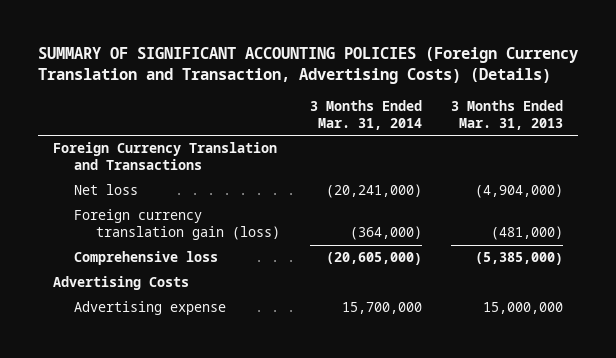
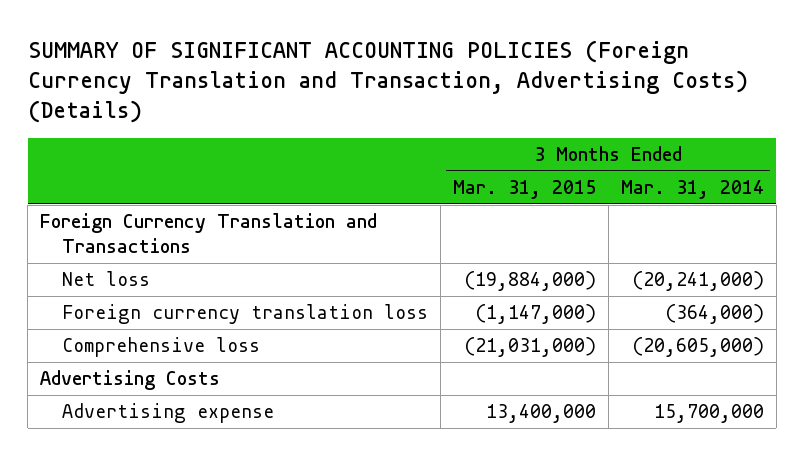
- | 3 Months Ended Mar. 31, 2014 | 3 Months Ended Mar. 31, 2013
+ | 3 Months Ended Mar. 31, 2015 | 3 Months Ended Mar. 31, 2014
- Foreign currency translation gain (loss) | (364,000) | (481,000)
+ Foreign currency translation loss | (1,147,000) | (364,000)

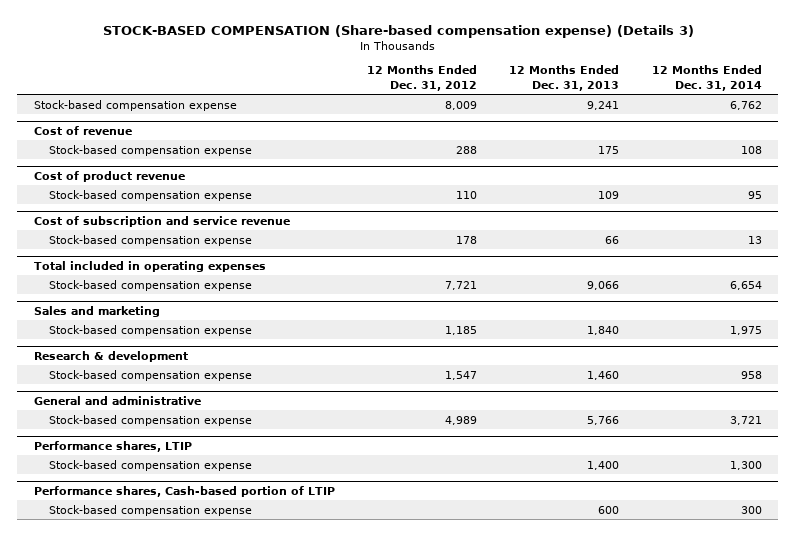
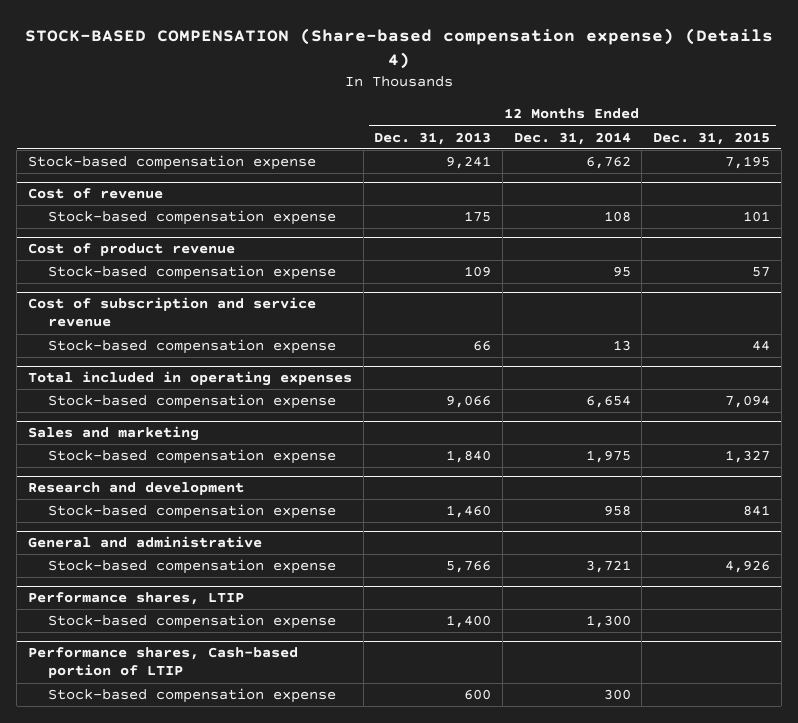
- STOCK-BASED COMPENSATION (Share-based compensation expense) (Details 3)
+ STOCK-BASED COMPENSATION (Share-based compensation expense) (Details 4)
- | 12 Months Ended Dec. 31, 2012 | 12 Months Ended Dec. 31, 2013 | 12 Months Ended Dec. 31, 2014
+ | 12 Months Ended Dec. 31, 2013 | 12 Months Ended Dec. 31, 2014 | 12 Months Ended Dec. 31, 2015
- Research & development
+ Research and development

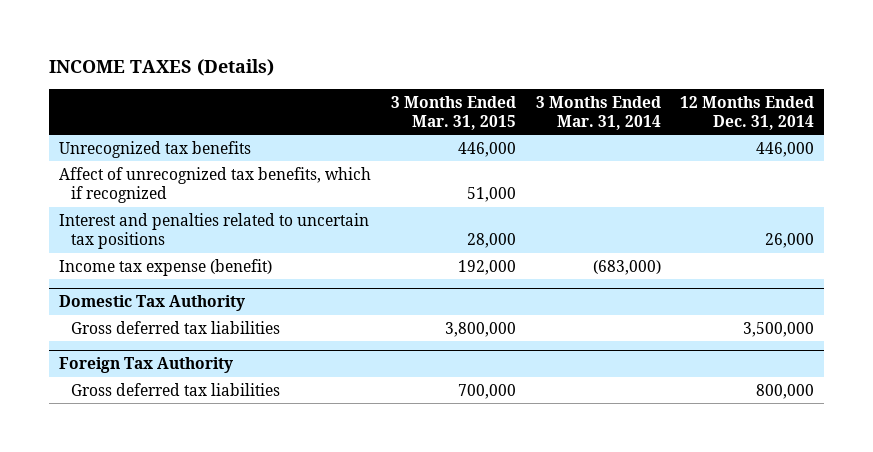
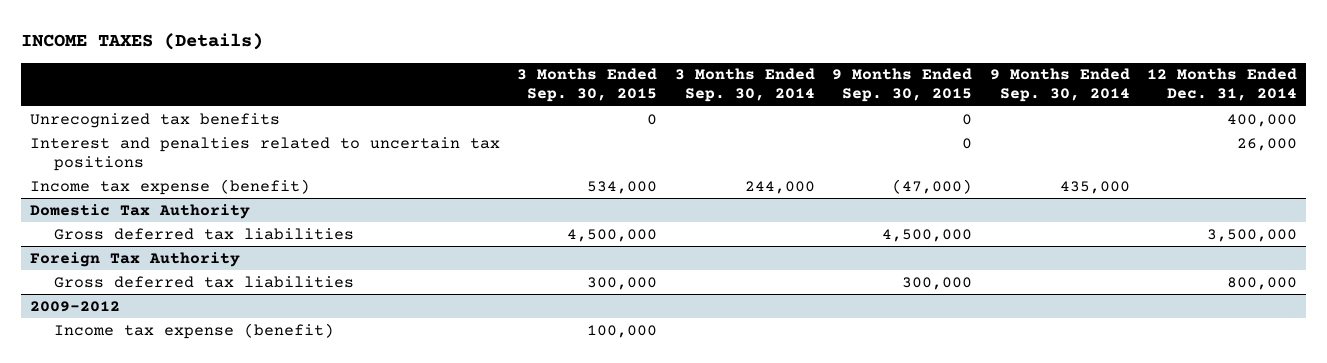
- | 3 Months Ended Mar. 31, 2015 | 3 Months Ended Mar. 31, 2014 | 12 Months Ended Dec. 31, 2014
+ | 3 Months Ended Sep. 30, 2015 | 3 Months Ended Sep. 30, 2014 | 9 Months Ended Sep. 30, 2015 | 9 Months Ended Sep. 30, 2014 | 12 Months Ended Dec. 31, 2014
- Unrecognized tax benefits | 446,000 | | 446,000
- Affect of unrecognized tax benefits, which if recognized | 51,000 | |
+ Unrecognized tax benefits | 0 | | 0 | | 400,000
+ 2009-2012
+ Income tax expense (benefit) | 100,000 | | | |

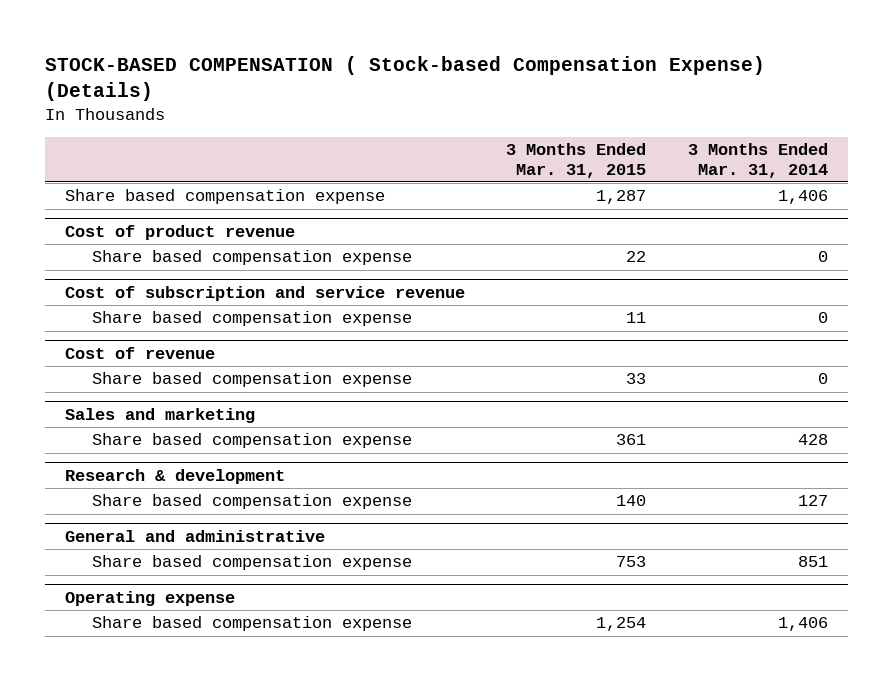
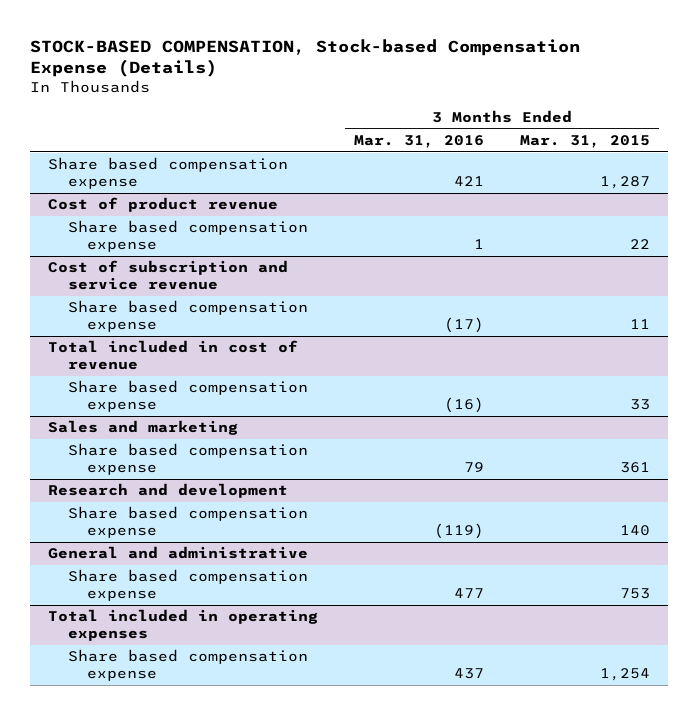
- STOCK-BASED COMPENSATION ( Stock-based Compensation Expense) (Details)
+ STOCK-BASED COMPENSATION, Stock-based Compensation Expense (Details)
- | 3 Months Ended Mar. 31, 2015 | 3 Months Ended Mar. 31, 2014
+ | 3 Months Ended Mar. 31, 2016 | 3 Months Ended Mar. 31, 2015
- Cost of revenue
+ Total included in cost of revenue
- Research & development
+ Research and development
- Operating expense
+ Total included in operating expenses

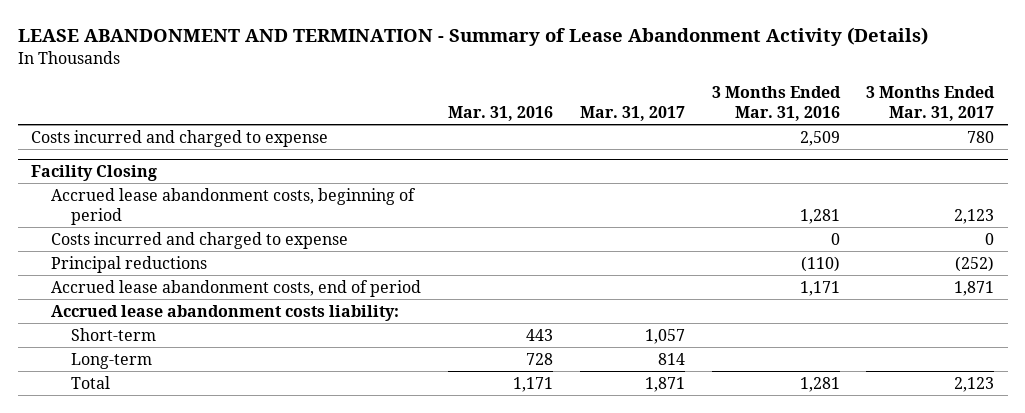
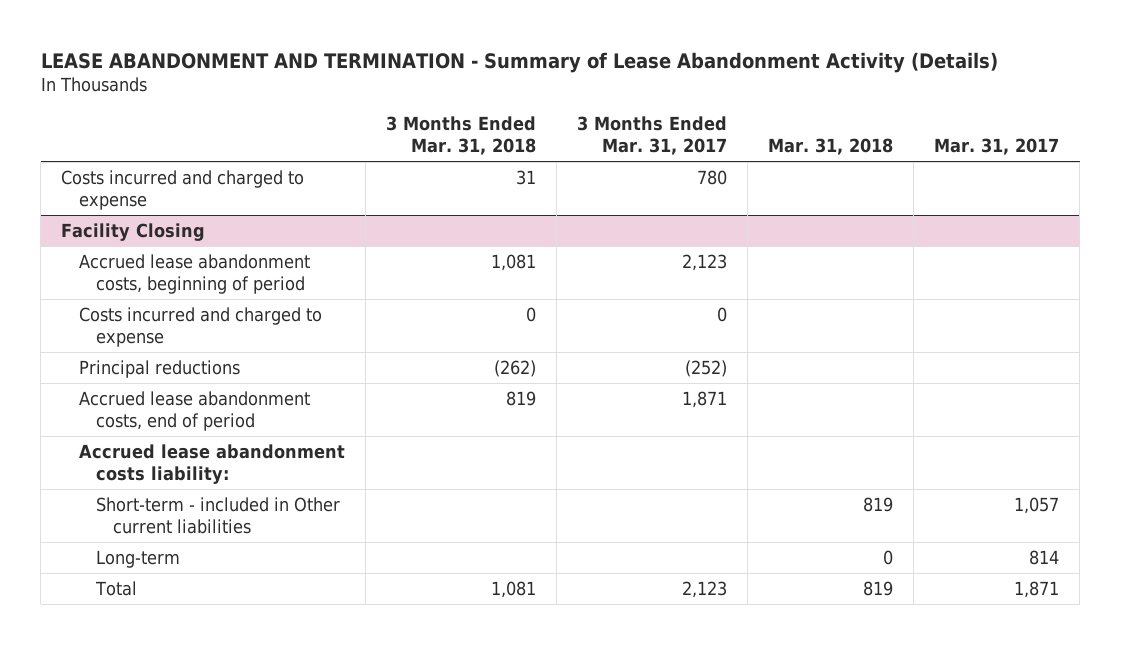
- | Mar. 31, 2016 | Mar. 31, 2017 | 3 Months Ended Mar. 31, 2016 | 3 Months Ended Mar. 31, 2017
+ | 3 Months Ended Mar. 31, 2018 | 3 Months Ended Mar. 31, 2017 | Mar. 31, 2018 | Mar. 31, 2017
@ Facility Closing
- Short-term | 443 | 1,057 | |
+ Short-term - included in Other current liabilities | | | 819 | 1,057

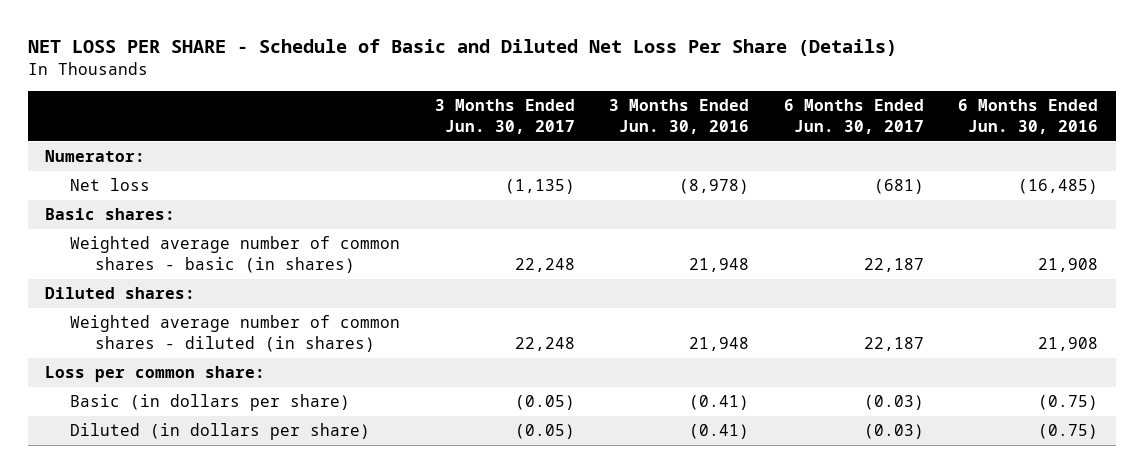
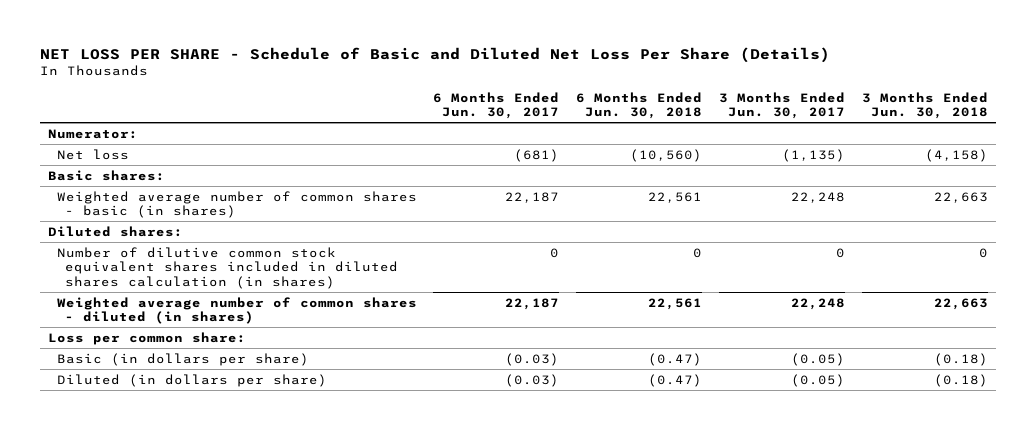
- | 3 Months Ended Jun. 30, 2017 | 3 Months Ended Jun. 30, 2016 | 6 Months Ended Jun. 30, 2017 | 6 Months Ended Jun. 30, 2016
+ | 6 Months Ended Jun. 30, 2017 | 6 Months Ended Jun. 30, 2018 | 3 Months Ended Jun. 30, 2017 | 3 Months Ended Jun. 30, 2018
+ Number of dilutive common stock equivalent shares included in diluted shares calculation (in shares) | 0 | 0 | 0 | 0

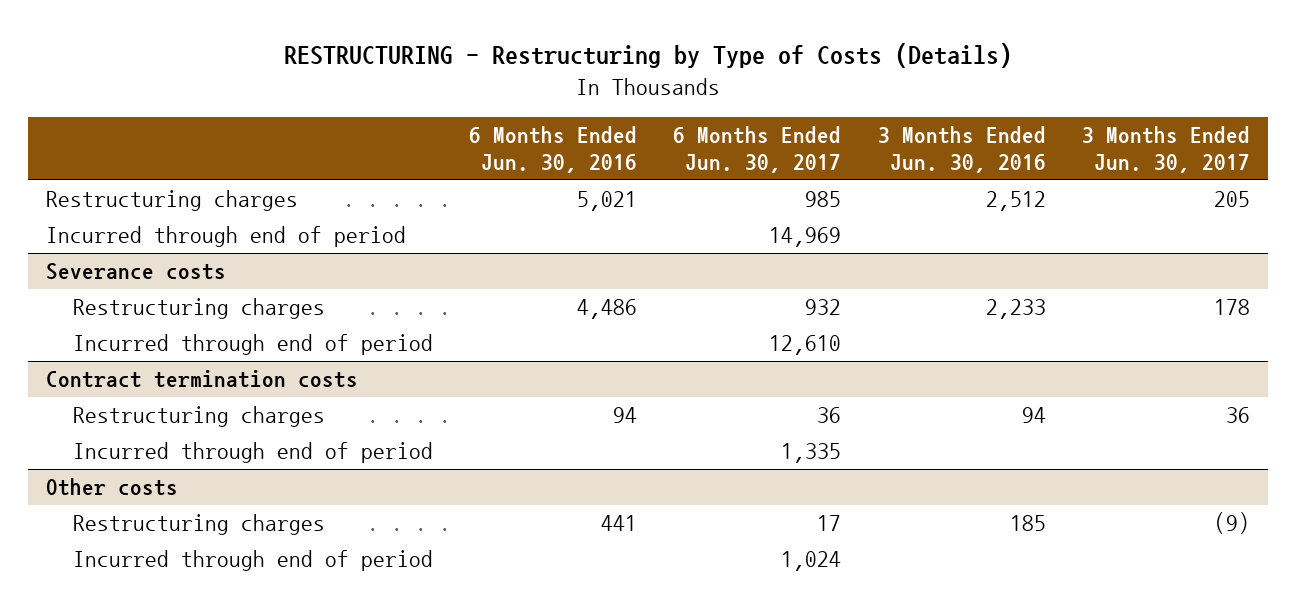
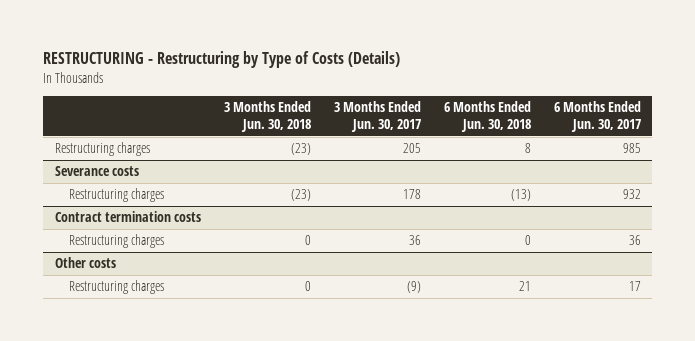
- | 6 Months Ended Jun. 30, 2016 | 6 Months Ended Jun. 30, 2017 | 3 Months Ended Jun. 30, 2016 | 3 Months Ended Jun. 30, 2017
+ | 3 Months Ended Jun. 30, 2018 | 3 Months Ended Jun. 30, 2017 | 6 Months Ended Jun. 30, 2018 | 6 Months Ended Jun. 30, 2017
- Incurred through end of period | | 14,969 | |
@ Severance costs
- Incurred through end of period | | 12,610 | |
@ Contract termination costs
- Incurred through end of period | | 1,335 | |
@ Other costs
- Incurred through end of period | | 1,024 | |

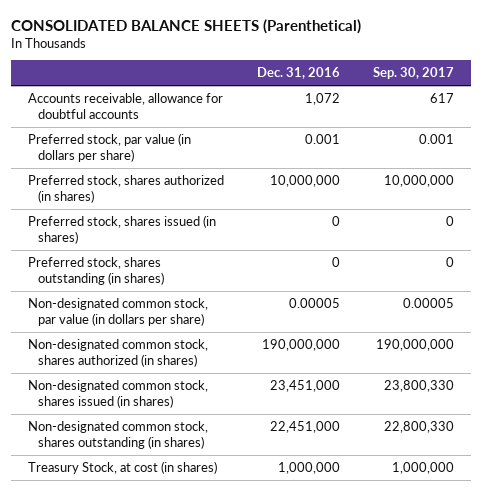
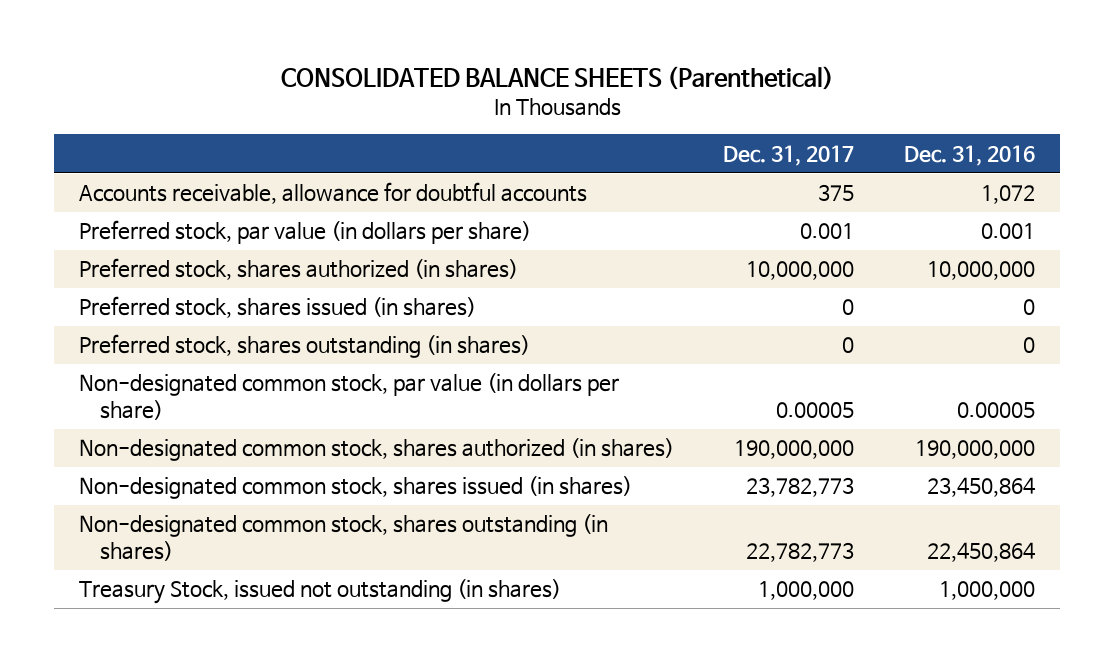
- | Dec. 31, 2016 | Sep. 30, 2017
+ | Dec. 31, 2017 | Dec. 31, 2016
- Non-designated common stock, shares issued (in shares) | 23,451,000 | 23,800,330
- Non-designated common stock, shares outstanding (in shares) | 22,451,000 | 22,800,330
- Treasury Stock, at cost (in shares) | 1,000,000 | 1,000,000
+ Non-designated common stock, shares issued (in shares) | 23,782,773 | 23,450,864
+ Non-designated common stock, shares outstanding (in shares) | 22,782,773 | 22,450,864
+ Treasury Stock, issued not outstanding (in shares) | 1,000,000 | 1,000,000

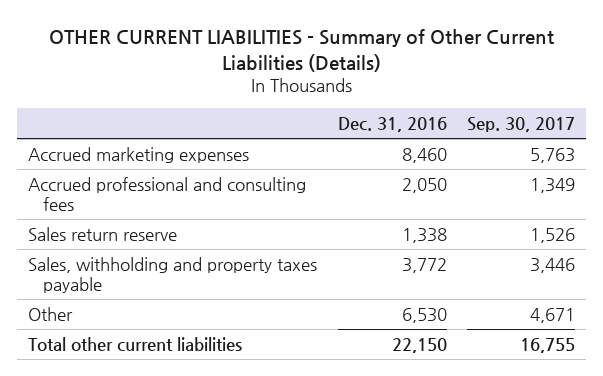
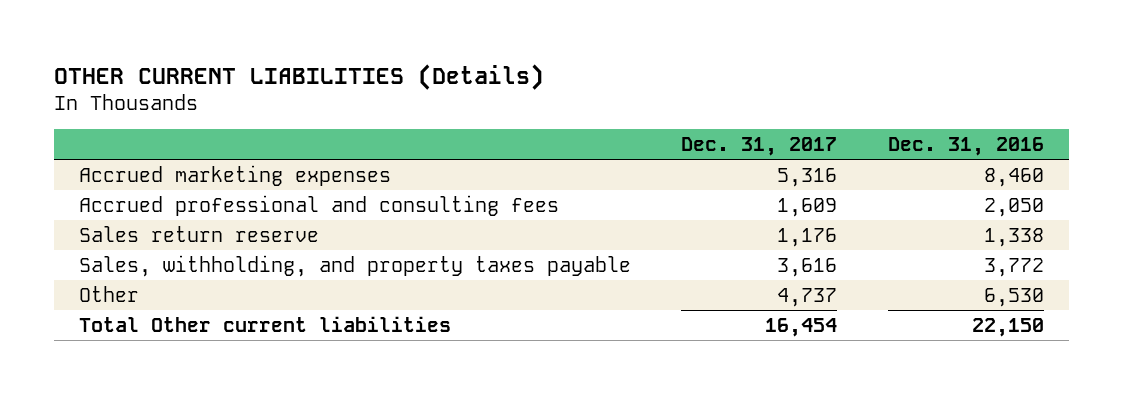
- OTHER CURRENT LIABILITIES - Summary of Other Current Liabilities (Details)
+ OTHER CURRENT LIABILITIES (Details)
- | Dec. 31, 2016 | Sep. 30, 2017
+ | Dec. 31, 2017 | Dec. 31, 2016
- Sales, withholding and property taxes payable | 3,772 | 3,446
+ Sales, withholding, and property taxes payable | 3,616 | 3,772
- Total other current liabilities | 22,150 | 16,755
+ Total Other current liabilities | 16,454 | 22,150

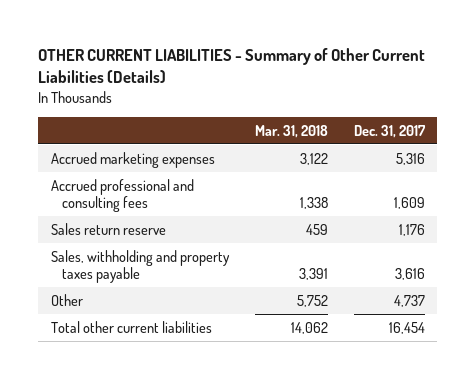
- OTHER CURRENT LIABILITIES (Details)
+ OTHER CURRENT LIABILITIES - Summary of Other Current Liabilities (Details)
- | Dec. 31, 2017 | Dec. 31, 2016
+ | Mar. 31, 2018 | Dec. 31, 2017
- Sales, withholding, and property taxes payable | 3,616 | 3,772
+ Sales, withholding and property taxes payable | 3,391 | 3,616
- Total Other current liabilities | 16,454 | 22,150
+ Total other current liabilities | 14,062 | 16,454

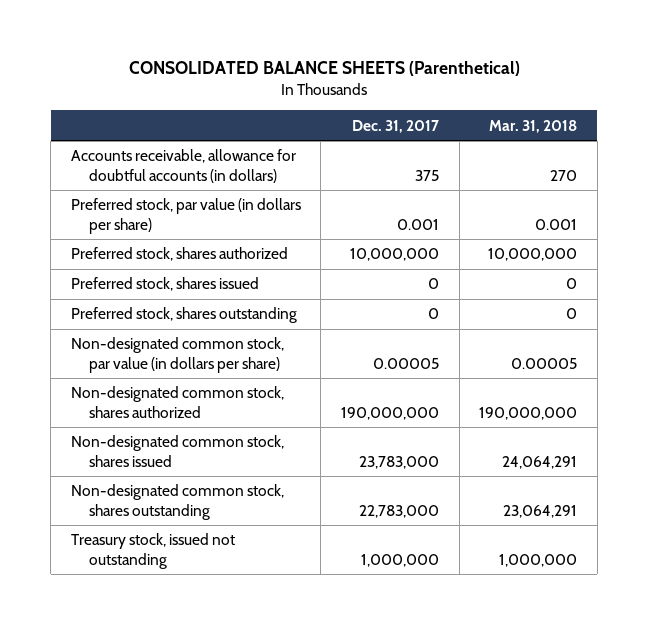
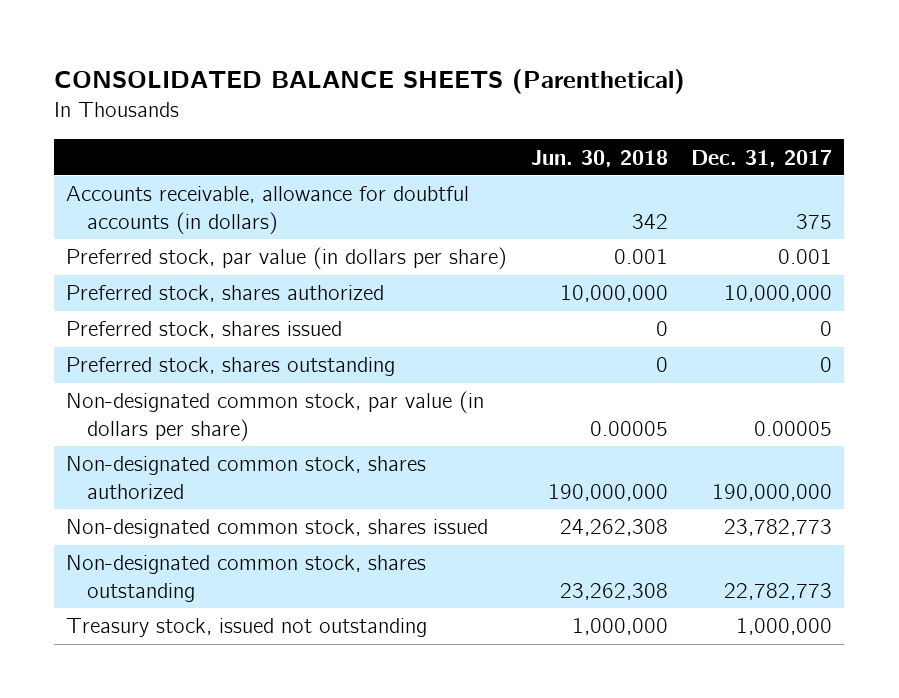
- | Dec. 31, 2017 | Mar. 31, 2018
+ | Jun. 30, 2018 | Dec. 31, 2017
- Non-designated common stock, shares issued | 23,783,000 | 24,064,291
- Non-designated common stock, shares outstanding | 22,783,000 | 23,064,291
+ Non-designated common stock, shares issued | 24,262,308 | 23,782,773
+ Non-designated common stock, shares outstanding | 23,262,308 | 22,782,773

